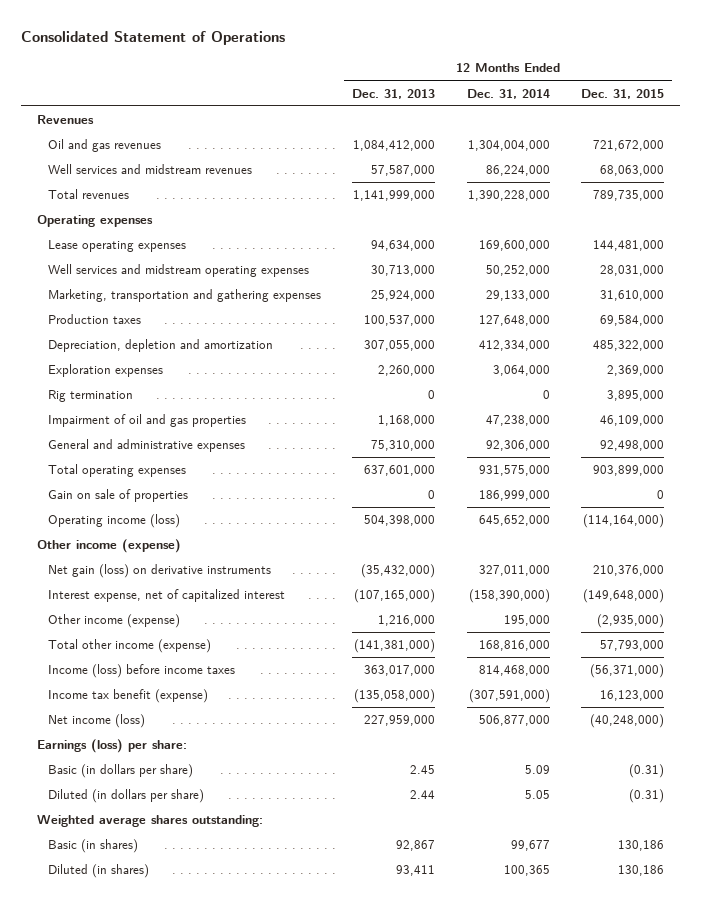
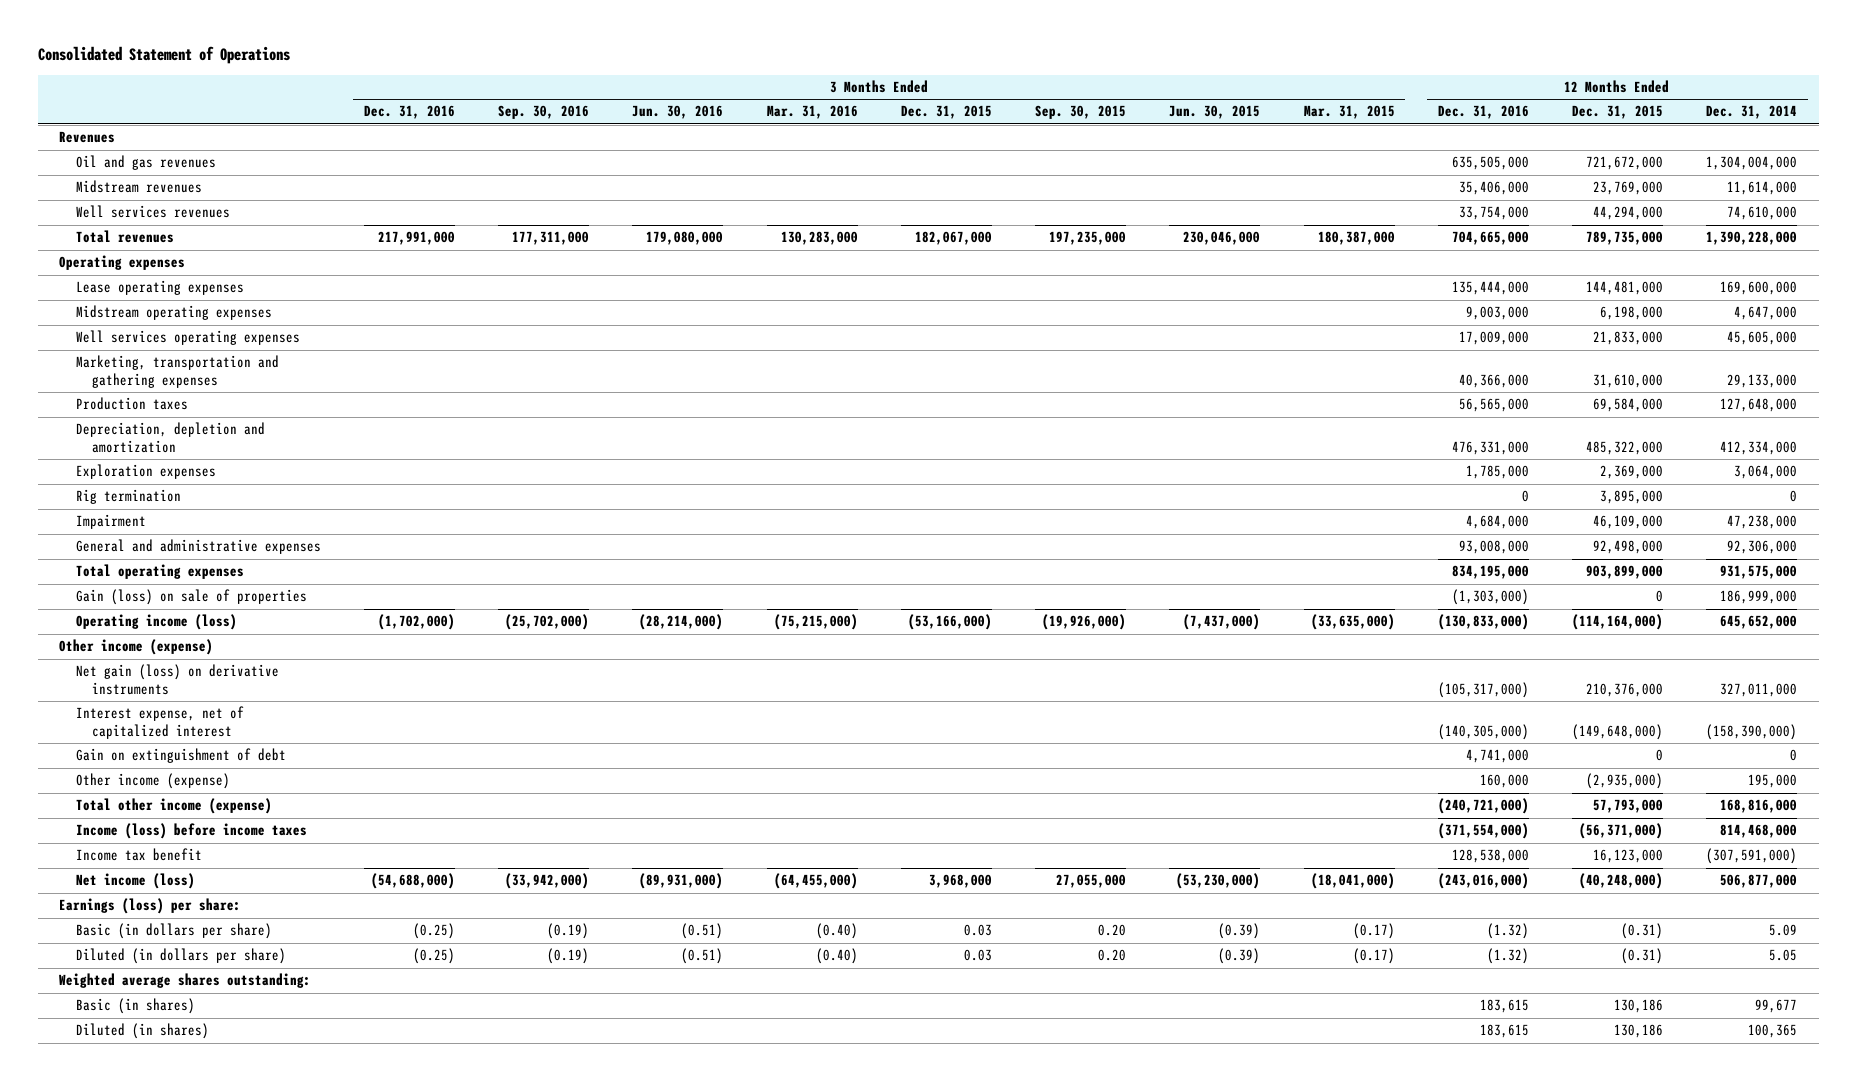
- | 12 Months Ended Dec. 31, 2013 | 12 Months Ended Dec. 31, 2014 | 12 Months Ended Dec. 31, 2015
+ | 3 Months Ended Dec. 31, 2016 | 3 Months Ended Sep. 30, 2016 | 3 Months Ended Jun. 30, 2016 | 3 Months Ended Mar. 31, 2016 | 3 Months Ended Dec. 31, 2015 | 3 Months Ended Sep. 30, 2015 | 3 Months Ended Jun. 30, 2015 | 3 Months Ended Mar. 31, 2015 | 12 Months Ended Dec. 31, 2016 | 12 Months Ended Dec. 31, 2015 | 12 Months Ended Dec. 31, 2014
- Well services and midstream revenues | 57,587,000 | 86,224,000 | 68,063,000
+ Midstream revenues | | | | | | | | | 35,406,000 | 23,769,000 | 11,614,000
+ Well services revenues | | | | | | | | | 33,754,000 | 44,294,000 | 74,610,000
- Well services and midstream operating expenses | 30,713,000 | 50,252,000 | 28,031,000
+ Midstream operating expenses | | | | | | | | | 9,003,000 | 6,198,000 | 4,647,000
+ Well services operating expenses | | | | | | | | | 17,009,000 | 21,833,000 | 45,605,000
- Impairment of oil and gas properties | 1,168,000 | 47,238,000 | 46,109,000
+ Impairment | | | | | | | | | 4,684,000 | 46,109,000 | 47,238,000
- Gain on sale of properties | 0 | 186,999,000 | 0
+ Gain (loss) on sale of properties | | | | | | | | | (1,303,000) | 0 | 186,999,000
+ Gain on extinguishment of debt | | | | | | | | | 4,741,000 | 0 | 0
- Income tax benefit (expense) | (135,058,000) | (307,591,000) | 16,123,000
+ Income tax benefit | | | | | | | | | 128,538,000 | 16,123,000 | (307,591,000)

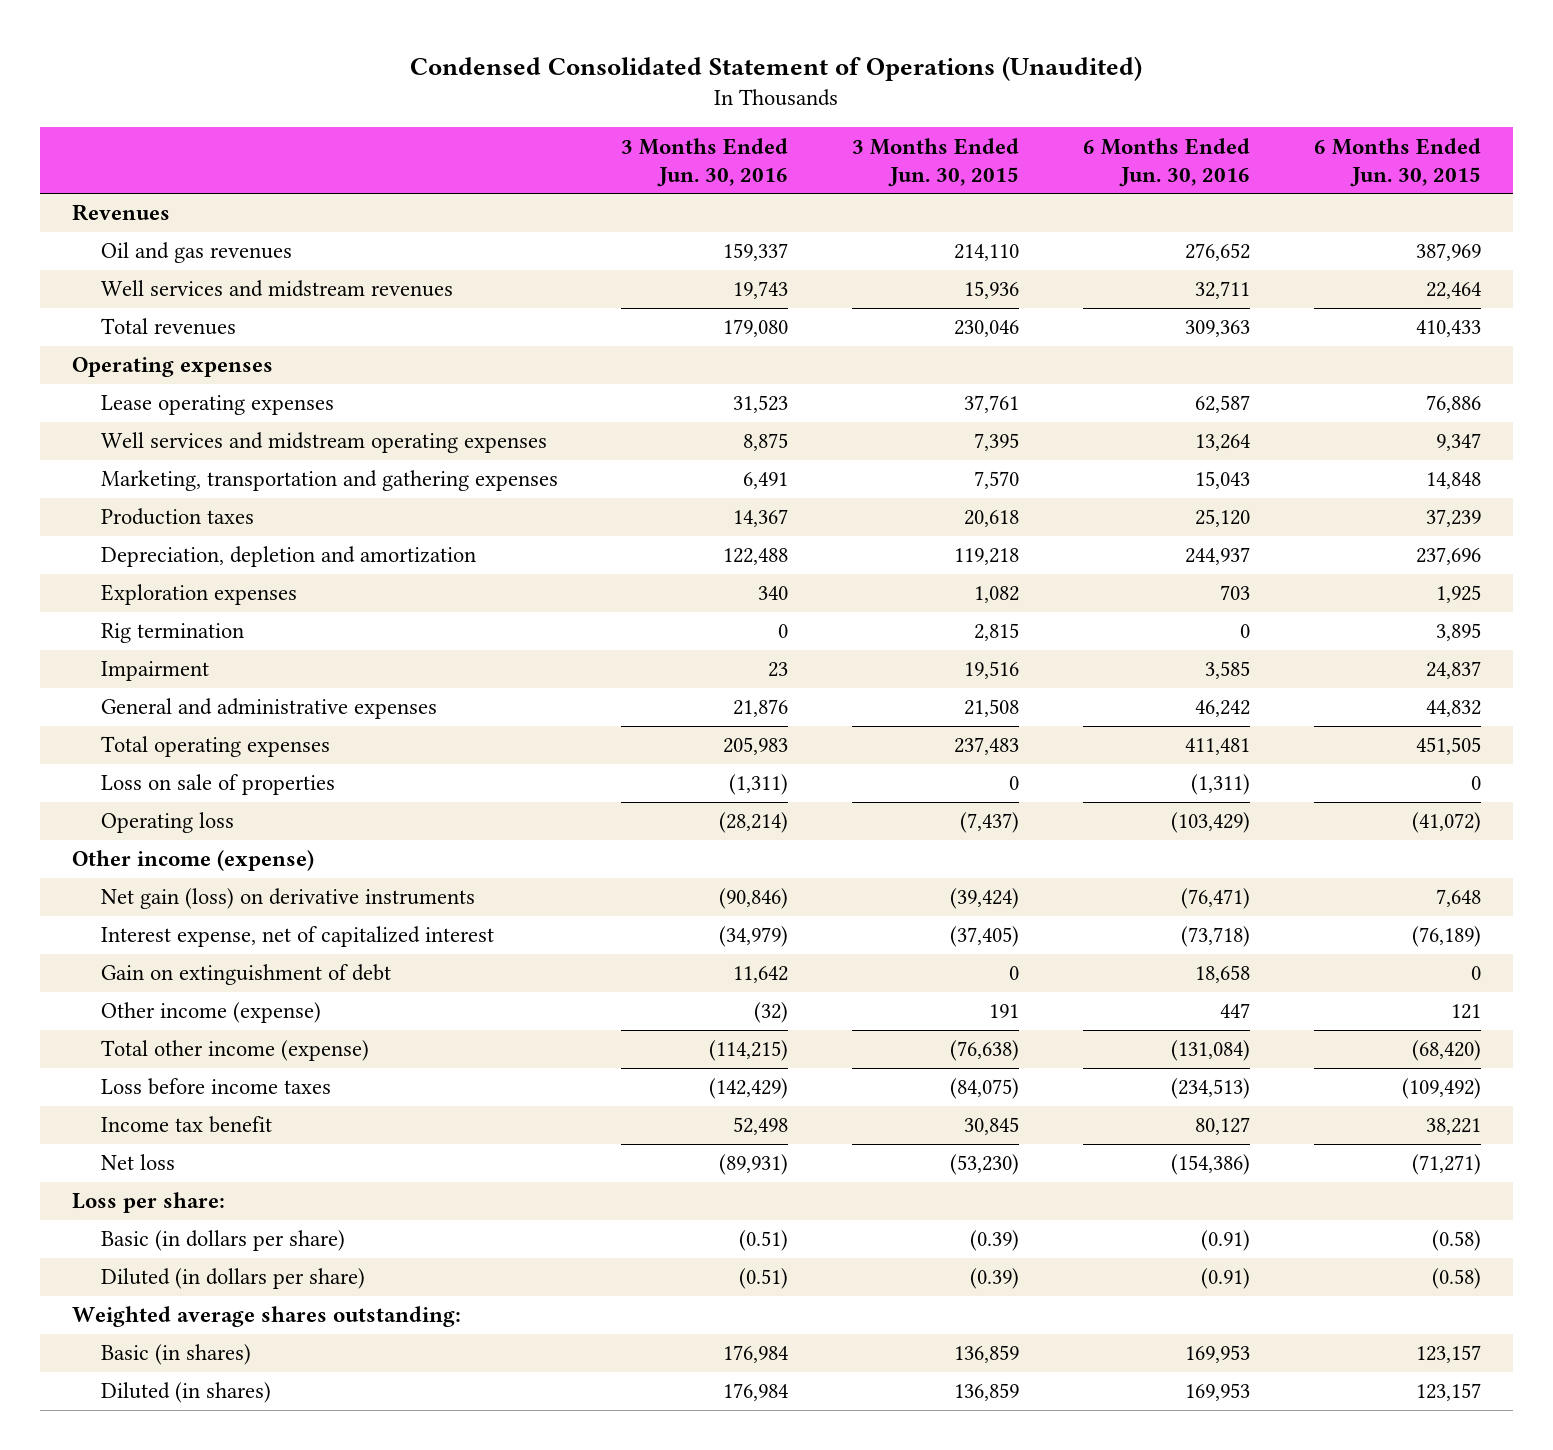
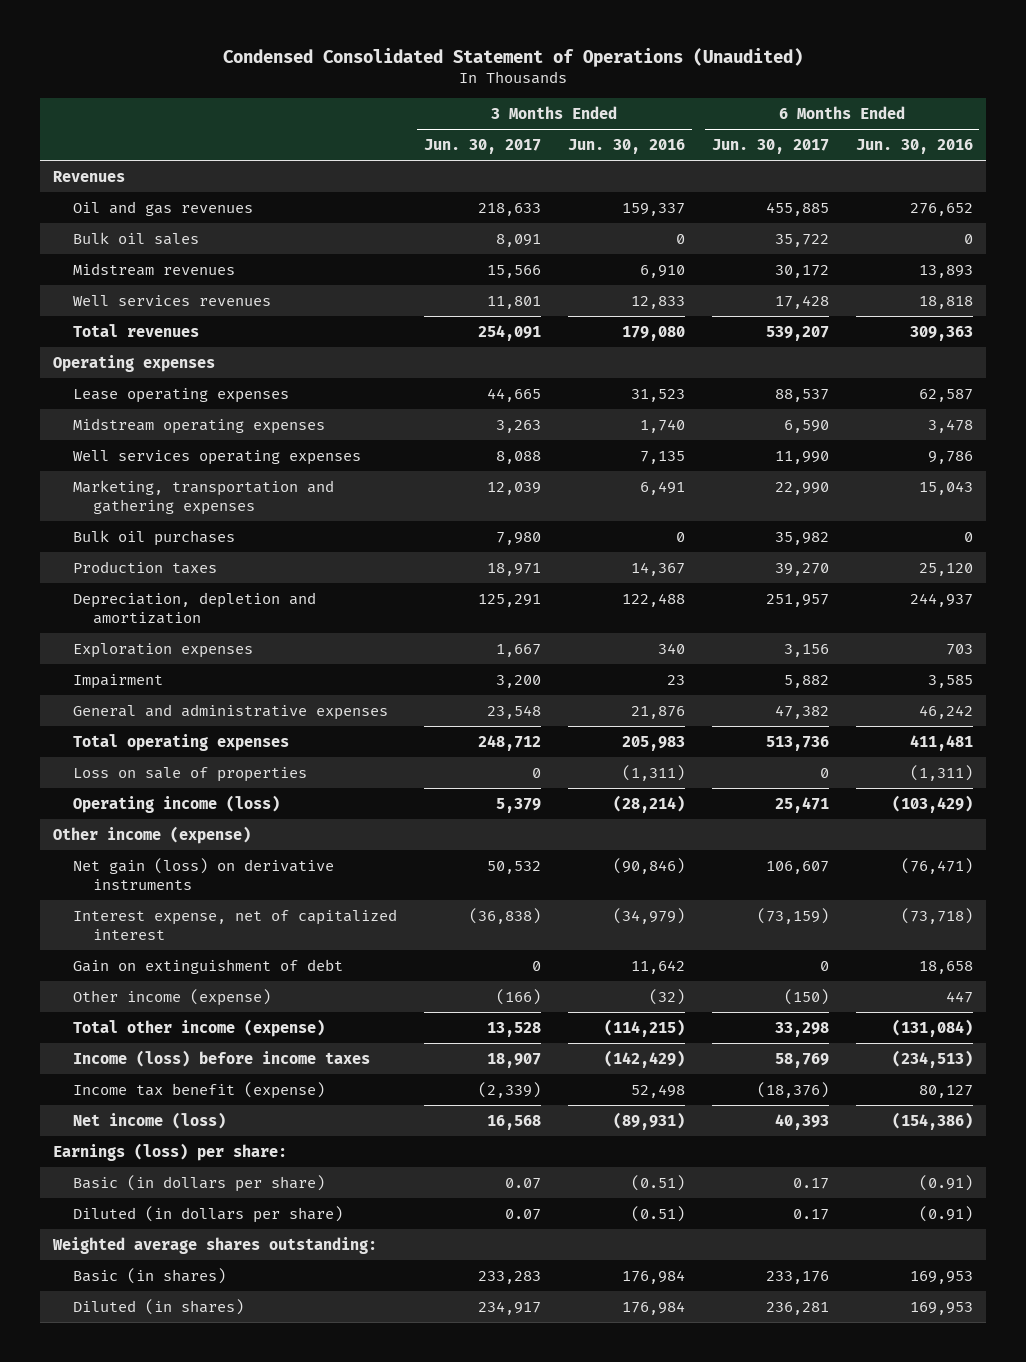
- | 3 Months Ended Jun. 30, 2016 | 3 Months Ended Jun. 30, 2015 | 6 Months Ended Jun. 30, 2016 | 6 Months Ended Jun. 30, 2015
+ | 3 Months Ended Jun. 30, 2017 | 3 Months Ended Jun. 30, 2016 | 6 Months Ended Jun. 30, 2017 | 6 Months Ended Jun. 30, 2016
- Well services and midstream revenues | 19,743 | 15,936 | 32,711 | 22,464
+ Bulk oil sales | 8,091 | 0 | 35,722 | 0
+ Midstream revenues | 15,566 | 6,910 | 30,172 | 13,893
+ Well services revenues | 11,801 | 12,833 | 17,428 | 18,818
- Well services and midstream operating expenses | 8,875 | 7,395 | 13,264 | 9,347
+ Midstream operating expenses | 3,263 | 1,740 | 6,590 | 3,478
+ Well services operating expenses | 8,088 | 7,135 | 11,990 | 9,786
+ Bulk oil purchases | 7,980 | 0 | 35,982 | 0
- Rig termination | 0 | 2,815 | 0 | 3,895
- Operating loss | (28,214) | (7,437) | (103,429) | (41,072)
+ Operating income (loss) | 5,379 | (28,214) | 25,471 | (103,429)
- Loss before income taxes | (142,429) | (84,075) | (234,513) | (109,492)
- Income tax benefit | 52,498 | 30,845 | 80,127 | 38,221
- Net loss | (89,931) | (53,230) | (154,386) | (71,271)
- Loss per share:
+ Income (loss) before income taxes | 18,907 | (142,429) | 58,769 | (234,513)
+ Income tax benefit (expense) | (2,339) | 52,498 | (18,376) | 80,127
+ Net income (loss) | 16,568 | (89,931) | 40,393 | (154,386)
+ Earnings (loss) per share:

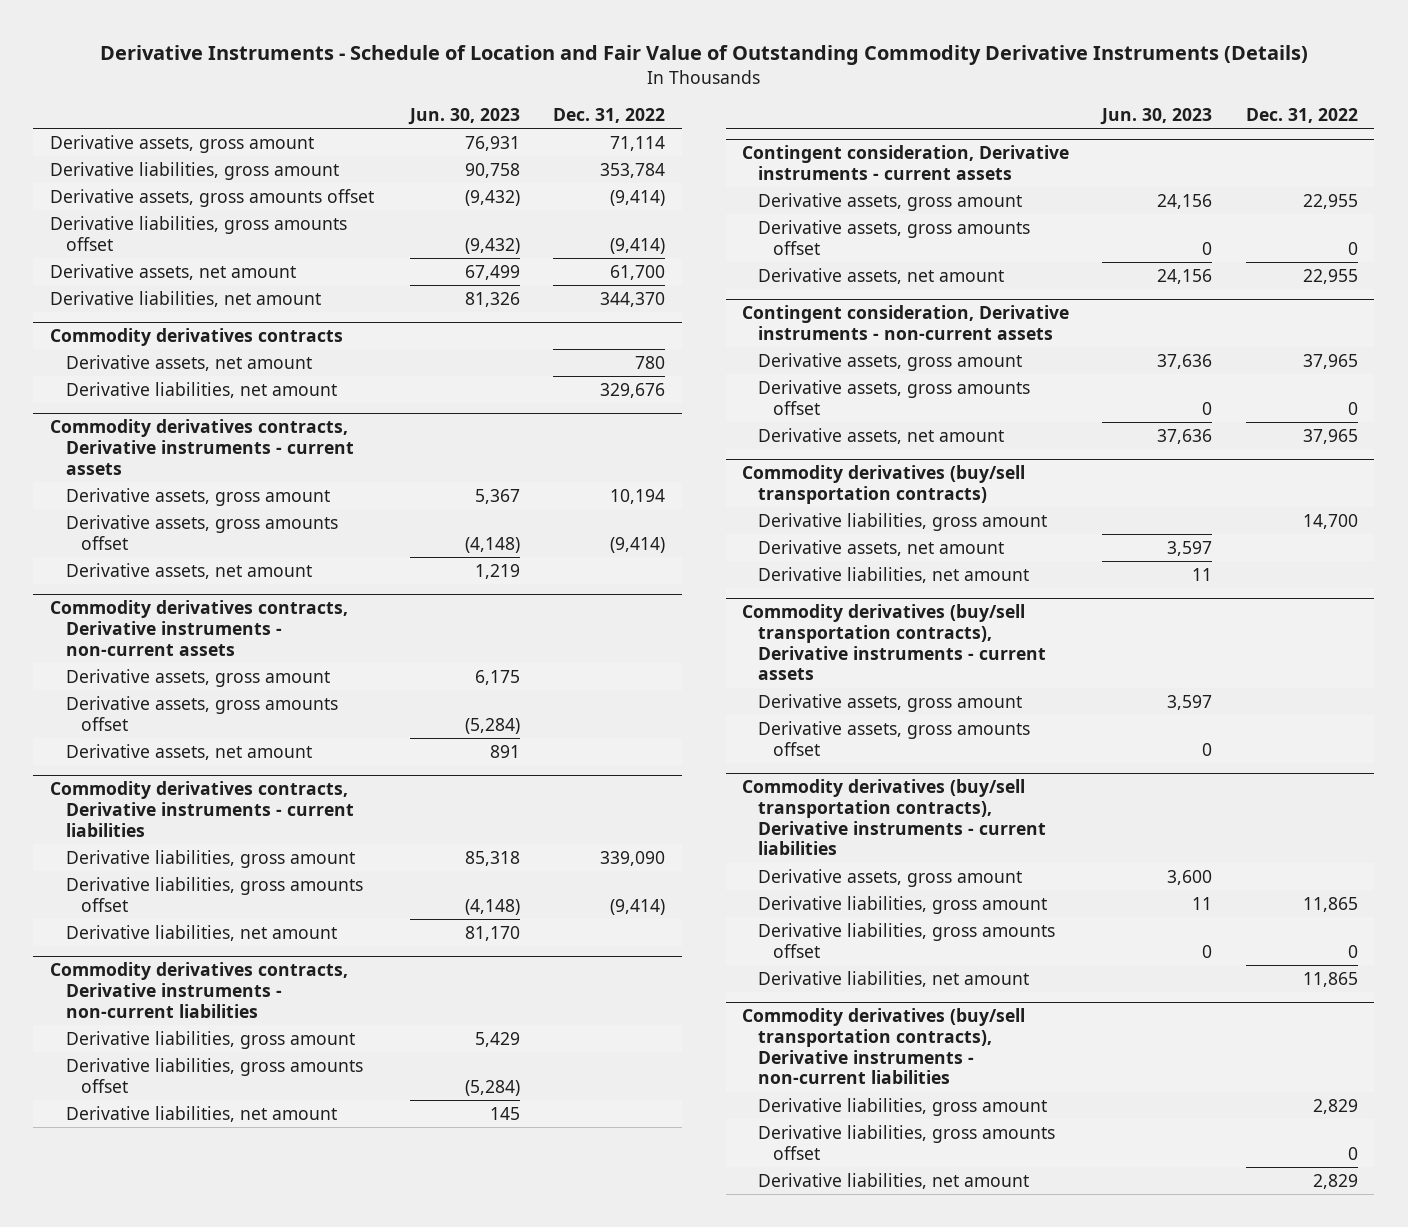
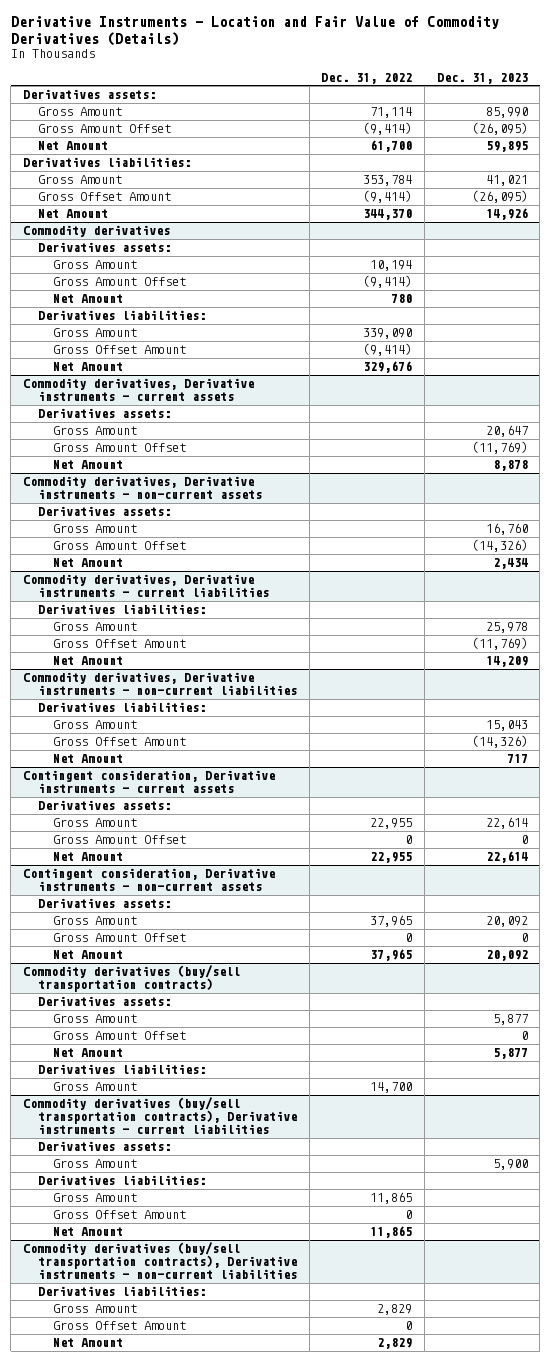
- Derivative Instruments - Schedule of Location and Fair Value of Outstanding Commodity Derivative Instruments (Details)
+ Derivative Instruments - Location and Fair Value of Commodity Derivatives (Details)
- | Jun. 30, 2023 | Dec. 31, 2022
+ | Dec. 31, 2022 | Dec. 31, 2023
- Derivative assets, gross amount | 76,931 | 71,114
- Derivative liabilities, gross amount | 90,758 | 353,784
- Derivative assets, gross amounts offset | (9,432) | (9,414)
- Derivative liabilities, gross amounts offset | (9,432) | (9,414)
- Derivative assets, net amount | 67,499 | 61,700
- Derivative liabilities, net amount | 81,326 | 344,370
- Commodity derivatives contracts
- Derivative assets, net amount | | 780
- Derivative liabilities, net amount | | 329,676
- Commodity derivatives contracts, Derivative instruments - current assets
- Derivative assets, gross amount | 5,367 | 10,194
- Derivative assets, gross amounts offset | (4,148) | (9,414)
- Derivative assets, net amount | 1,219 |
- Commodity derivatives contracts, Derivative instruments - non-current assets
- Derivative assets, gross amount | 6,175 |
- Derivative assets, gross amounts offset | (5,284) |
- Derivative assets, net amount | 891 |
- Commodity derivatives contracts, Derivative instruments - current liabilities
- Derivative liabilities, gross amount | 85,318 | 339,090
- Derivative liabilities, gross amounts offset | (4,148) | (9,414)
- Derivative liabilities, net amount | 81,170 |
- Commodity derivatives contracts, Derivative instruments - non-current liabilities
- Derivative liabilities, gross amount | 5,429 |
- Derivative liabilities, gross amounts offset | (5,284) |
- Derivative liabilities, net amount | 145 |
+ Derivatives assets:
+ Gross Amount | 71,114 | 85,990
+ Gross Amount Offset | (9,414) | (26,095)
+ Net Amount | 61,700 | 59,895
+ Derivatives liabilities:
+ Gross Amount | 353,784 | 41,021
+ Gross Offset Amount | (9,414) | (26,095)
+ Net Amount | 344,370 | 14,926
+ Commodity derivatives
+ Derivatives assets:
+ Gross Amount | 10,194 |
+ Gross Amount Offset | (9,414) |
+ Net Amount | 780 |
+ Derivatives liabilities:
+ Gross Amount | 339,090 |
+ Gross Offset Amount | (9,414) |
+ Net Amount | 329,676 |
+ Commodity derivatives, Derivative instruments - current assets
+ Derivatives assets:
+ Gross Amount | | 20,647
+ Gross Amount Offset | | (11,769)
+ Net Amount | | 8,878
+ Commodity derivatives, Derivative instruments - non-current assets
+ Derivatives assets:
+ Gross Amount | | 16,760
+ Gross Amount Offset | | (14,326)
+ Net Amount | | 2,434
+ Commodity derivatives, Derivative instruments - current liabilities
+ Derivatives liabilities:
+ Gross Amount | | 25,978
+ Gross Offset Amount | | (11,769)
+ Net Amount | | 14,209
+ Commodity derivatives, Derivative instruments - non-current liabilities
+ Derivatives liabilities:
+ Gross Amount | | 15,043
+ Gross Offset Amount | | (14,326)
+ Net Amount | | 717
@ Contingent consideration, Derivative instruments - current assets
- Derivative assets, gross amount | 24,156 | 22,955
- Derivative assets, gross amounts offset | 0 | 0
- Derivative assets, net amount | 24,156 | 22,955
+ Derivatives assets:
+ Gross Amount | 22,955 | 22,614
+ Gross Amount Offset | 0 | 0
+ Net Amount | 22,955 | 22,614
@ Contingent consideration, Derivative instruments - non-current assets
- Derivative assets, gross amount | 37,636 | 37,965
- Derivative assets, gross amounts offset | 0 | 0
- Derivative assets, net amount | 37,636 | 37,965
+ Derivatives assets:
+ Gross Amount | 37,965 | 20,092
+ Gross Amount Offset | 0 | 0
+ Net Amount | 37,965 | 20,092
@ Commodity derivatives (buy/sell transportation contracts)
- Derivative liabilities, gross amount | | 14,700
- Derivative assets, net amount | 3,597 |
- Derivative liabilities, net amount | 11 |
- Commodity derivatives (buy/sell transportation contracts), Derivative instruments - current assets
- Derivative assets, gross amount | 3,597 |
- Derivative assets, gross amounts offset | 0 |
@ Commodity derivatives (buy/sell transportation contracts)
+ Derivatives assets:
+ Gross Amount | | 5,877
+ Gross Amount Offset | | 0
+ Net Amount | | 5,877
+ Derivatives liabilities:
+ Gross Amount | 14,700 |
@ Commodity derivatives (buy/sell transportation contracts), Derivative instruments - current liabilities
- Derivative assets, gross amount | 3,600 |
- Derivative liabilities, gross amount | 11 | 11,865
- Derivative liabilities, gross amounts offset | 0 | 0
- Derivative liabilities, net amount | | 11,865
+ Derivatives assets:
+ Gross Amount | | 5,900
+ Derivatives liabilities:
+ Gross Amount | 11,865 |
+ Gross Offset Amount | 0 |
+ Net Amount | 11,865 |
@ Commodity derivatives (buy/sell transportation contracts), Derivative instruments - non-current liabilities
- Derivative liabilities, gross amount | | 2,829
- Derivative liabilities, gross amounts offset | | 0
- Derivative liabilities, net amount | | 2,829
+ Derivatives liabilities:
+ Gross Amount | 2,829 |
+ Gross Offset Amount | 0 |
+ Net Amount | 2,829 |

